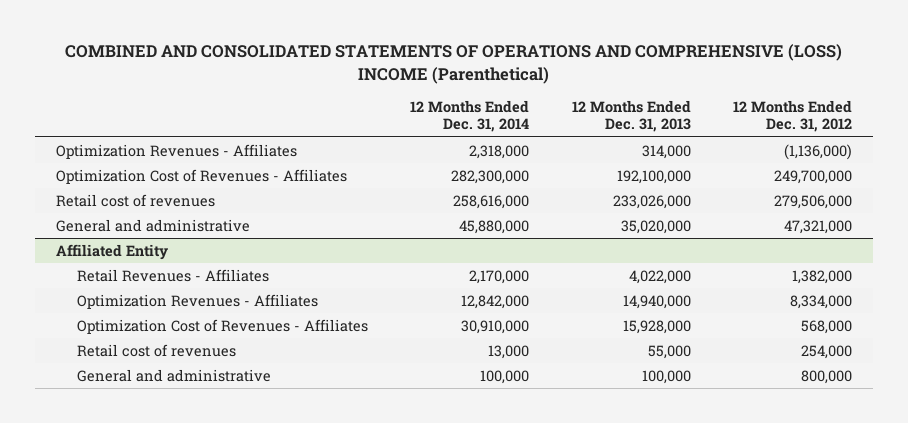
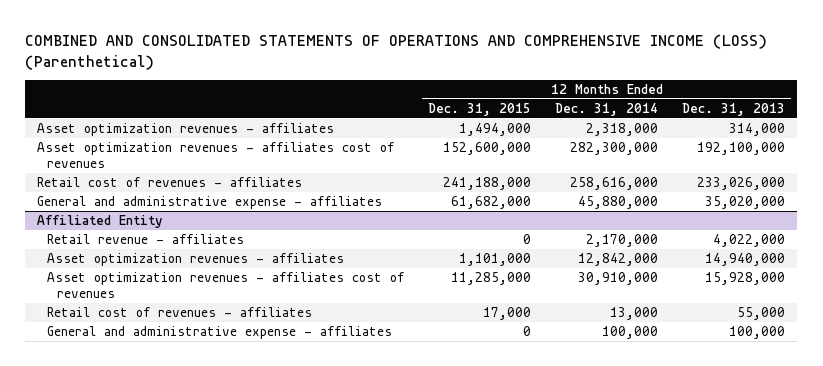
- COMBINED AND CONSOLIDATED STATEMENTS OF OPERATIONS AND COMPREHENSIVE (LOSS) INCOME (Parenthetical)
+ COMBINED AND CONSOLIDATED STATEMENTS OF OPERATIONS AND COMPREHENSIVE INCOME (LOSS) (Parenthetical)
- | 12 Months Ended Dec. 31, 2014 | 12 Months Ended Dec. 31, 2013 | 12 Months Ended Dec. 31, 2012
+ | 12 Months Ended Dec. 31, 2015 | 12 Months Ended Dec. 31, 2014 | 12 Months Ended Dec. 31, 2013
- Optimization Revenues - Affiliates | 2,318,000 | 314,000 | (1,136,000)
- Optimization Cost of Revenues - Affiliates | 282,300,000 | 192,100,000 | 249,700,000
- Retail cost of revenues | 258,616,000 | 233,026,000 | 279,506,000
- General and administrative | 45,880,000 | 35,020,000 | 47,321,000
+ Asset optimization revenues - affiliates | 1,494,000 | 2,318,000 | 314,000
+ Asset optimization revenues - affiliates cost of revenues | 152,600,000 | 282,300,000 | 192,100,000
+ Retail cost of revenues - affiliates | 241,188,000 | 258,616,000 | 233,026,000
+ General and administrative expense - affiliates | 61,682,000 | 45,880,000 | 35,020,000
@ Affiliated Entity
- Retail Revenues - Affiliates | 2,170,000 | 4,022,000 | 1,382,000
- Optimization Revenues - Affiliates | 12,842,000 | 14,940,000 | 8,334,000
- Optimization Cost of Revenues - Affiliates | 30,910,000 | 15,928,000 | 568,000
- Retail cost of revenues | 13,000 | 55,000 | 254,000
- General and administrative | 100,000 | 100,000 | 800,000
+ Retail revenue - affiliates | 0 | 2,170,000 | 4,022,000
+ Asset optimization revenues - affiliates | 1,101,000 | 12,842,000 | 14,940,000
+ Asset optimization revenues - affiliates cost of revenues | 11,285,000 | 30,910,000 | 15,928,000
+ Retail cost of revenues - affiliates | 17,000 | 13,000 | 55,000
+ General and administrative expense - affiliates | 0 | 100,000 | 100,000

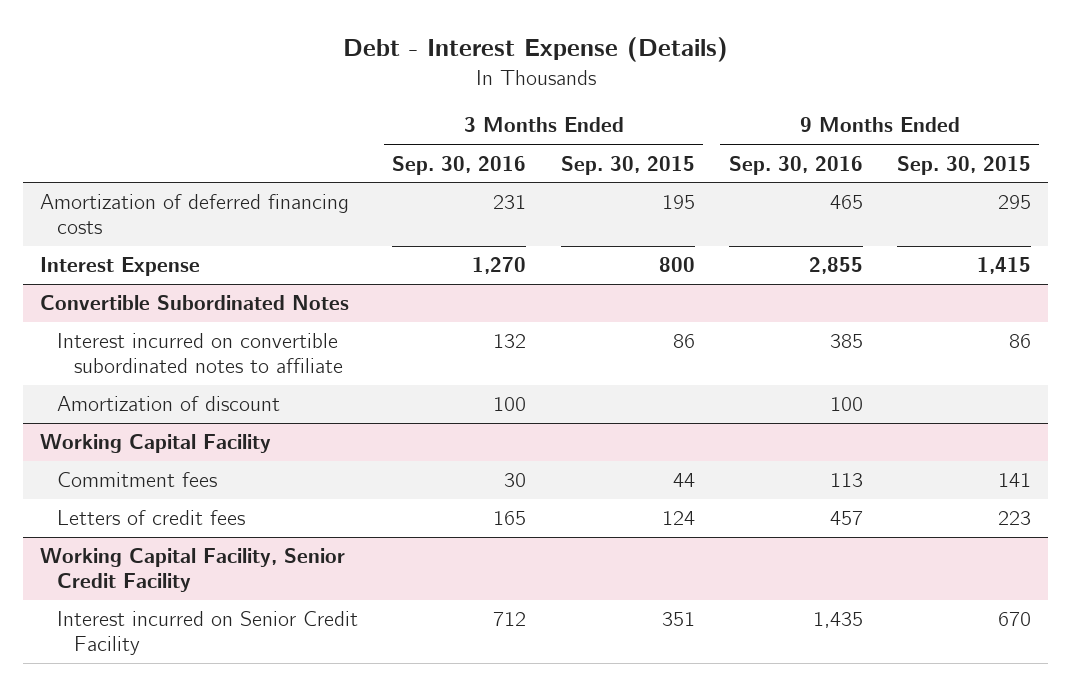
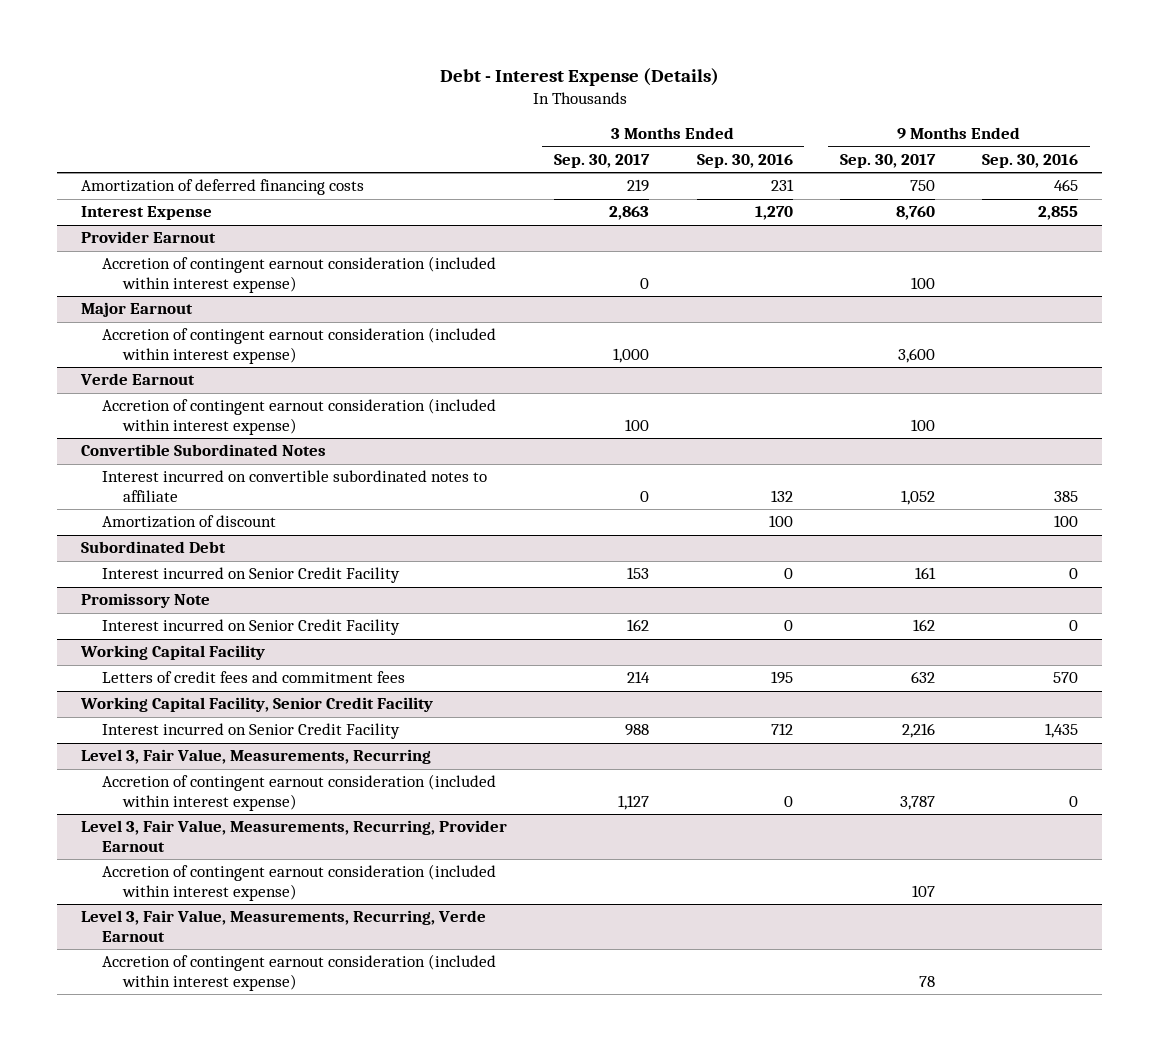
- | 3 Months Ended Sep. 30, 2016 | 3 Months Ended Sep. 30, 2015 | 9 Months Ended Sep. 30, 2016 | 9 Months Ended Sep. 30, 2015
+ | 3 Months Ended Sep. 30, 2017 | 3 Months Ended Sep. 30, 2016 | 9 Months Ended Sep. 30, 2017 | 9 Months Ended Sep. 30, 2016
+ Provider Earnout
+ Accretion of contingent earnout consideration (included within interest expense) | 0 | | 100 |
+ Major Earnout
+ Accretion of contingent earnout consideration (included within interest expense) | 1,000 | | 3,600 |
+ Verde Earnout
+ Accretion of contingent earnout consideration (included within interest expense) | 100 | | 100 |
+ Subordinated Debt
+ Interest incurred on Senior Credit Facility | 153 | 0 | 161 | 0
+ Promissory Note
+ Interest incurred on Senior Credit Facility | 162 | 0 | 162 | 0
@ Working Capital Facility
- Commitment fees | 30 | 44 | 113 | 141
- Letters of credit fees | 165 | 124 | 457 | 223
+ Letters of credit fees and commitment fees | 214 | 195 | 632 | 570
+ Level 3, Fair Value, Measurements, Recurring
+ Accretion of contingent earnout consideration (included within interest expense) | 1,127 | 0 | 3,787 | 0
+ Level 3, Fair Value, Measurements, Recurring, Provider Earnout
+ Accretion of contingent earnout consideration (included within interest expense) | | | 107 |
+ Level 3, Fair Value, Measurements, Recurring, Verde Earnout
+ Accretion of contingent earnout consideration (included within interest expense) | | | 78 |

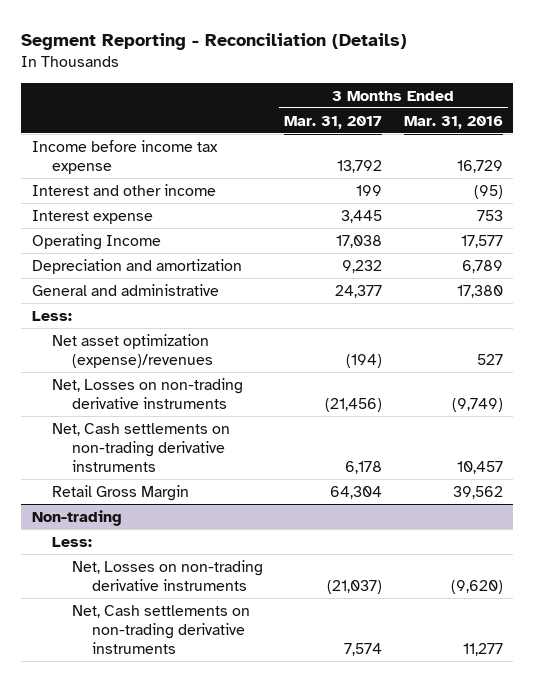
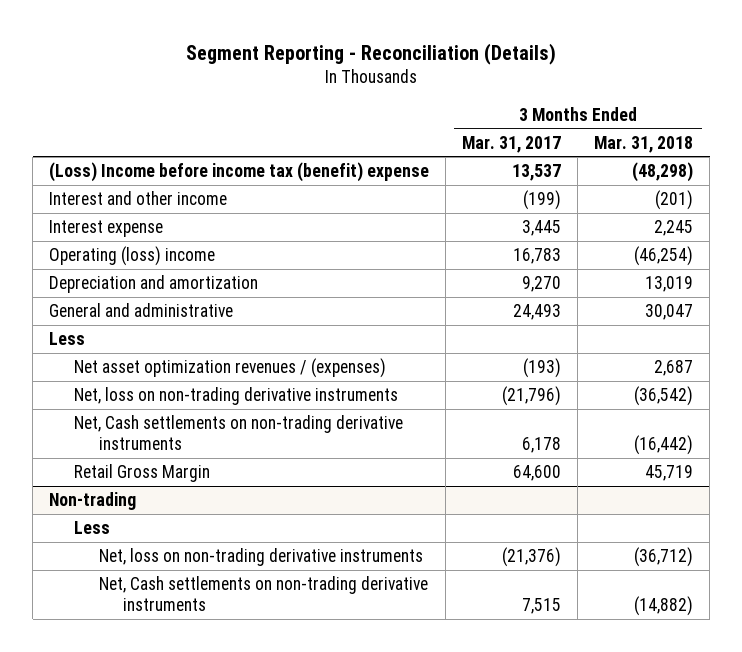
- | 3 Months Ended Mar. 31, 2017 | 3 Months Ended Mar. 31, 2016
+ | 3 Months Ended Mar. 31, 2017 | 3 Months Ended Mar. 31, 2018
- Income before income tax expense | 13,792 | 16,729
- Interest and other income | 199 | (95)
+ (Loss) Income before income tax (benefit) expense | 13,537 | (48,298)
+ Interest and other income | (199) | (201)
- Operating Income | 17,038 | 17,577
- Depreciation and amortization | 9,232 | 6,789
- General and administrative | 24,377 | 17,380
- Less:
- Net asset optimization (expense)/revenues | (194) | 527
- Net, Losses on non-trading derivative instruments | (21,456) | (9,749)
+ Operating (loss) income | 16,783 | (46,254)
+ Depreciation and amortization | 9,270 | 13,019
+ General and administrative | 24,493 | 30,047
+ Less
+ Net asset optimization revenues / (expenses) | (193) | 2,687
+ Net, loss on non-trading derivative instruments | (21,796) | (36,542)
- Retail Gross Margin | 64,304 | 39,562
+ Retail Gross Margin | 64,600 | 45,719
@ Non-trading
- Less:
- Net, Losses on non-trading derivative instruments | (21,037) | (9,620)
- Net, Cash settlements on non-trading derivative instruments | 7,574 | 11,277
+ Less
+ Net, loss on non-trading derivative instruments | (21,376) | (36,712)
+ Net, Cash settlements on non-trading derivative instruments | 7,515 | (14,882)

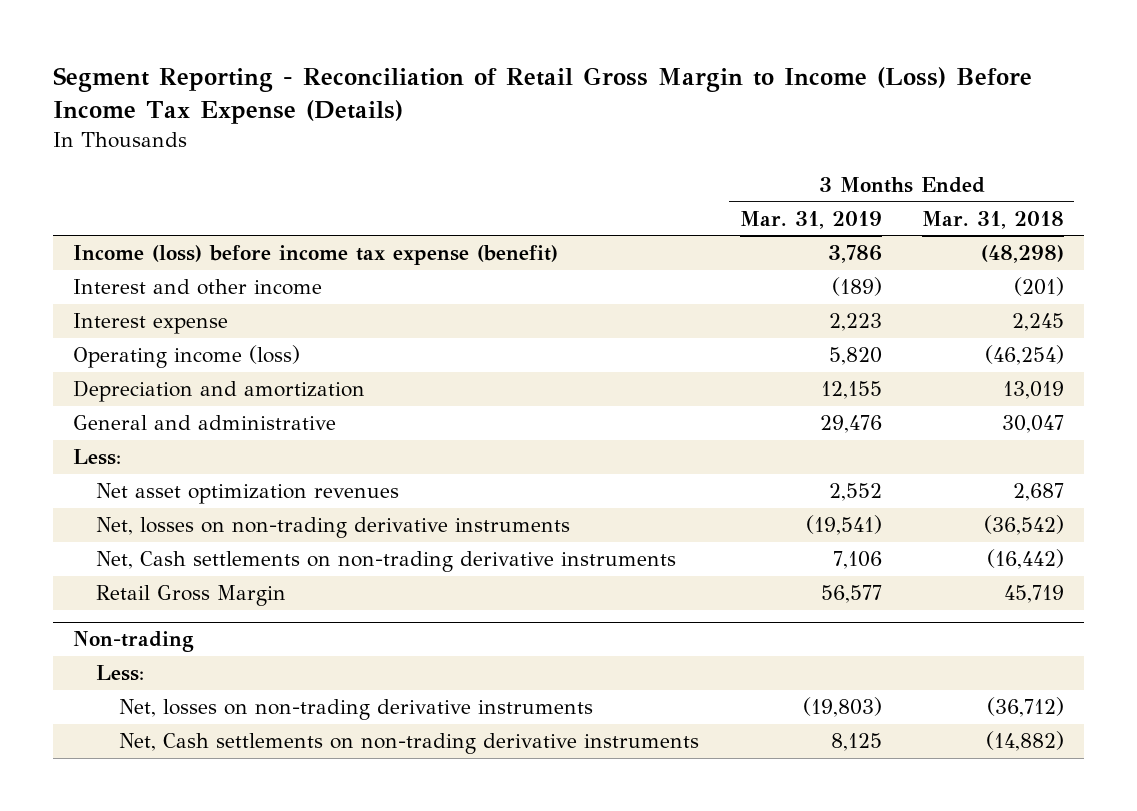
- Segment Reporting - Reconciliation (Details)
+ Segment Reporting - Reconciliation of Retail Gross Margin to Income (Loss) Before Income Tax Expense (Details)
- | 3 Months Ended Mar. 31, 2017 | 3 Months Ended Mar. 31, 2018
+ | 3 Months Ended Mar. 31, 2019 | 3 Months Ended Mar. 31, 2018
- (Loss) Income before income tax (benefit) expense | 13,537 | (48,298)
+ Income (loss) before income tax expense (benefit) | 3,786 | (48,298)
- Operating (loss) income | 16,783 | (46,254)
+ Operating income (loss) | 5,820 | (46,254)
- Less
- Net asset optimization revenues / (expenses) | (193) | 2,687
- Net, loss on non-trading derivative instruments | (21,796) | (36,542)
+ Less:
+ Net asset optimization revenues | 2,552 | 2,687
+ Net, losses on non-trading derivative instruments | (19,541) | (36,542)
@ Non-trading
- Less
- Net, loss on non-trading derivative instruments | (21,376) | (36,712)
+ Less:
+ Net, losses on non-trading derivative instruments | (19,803) | (36,712)

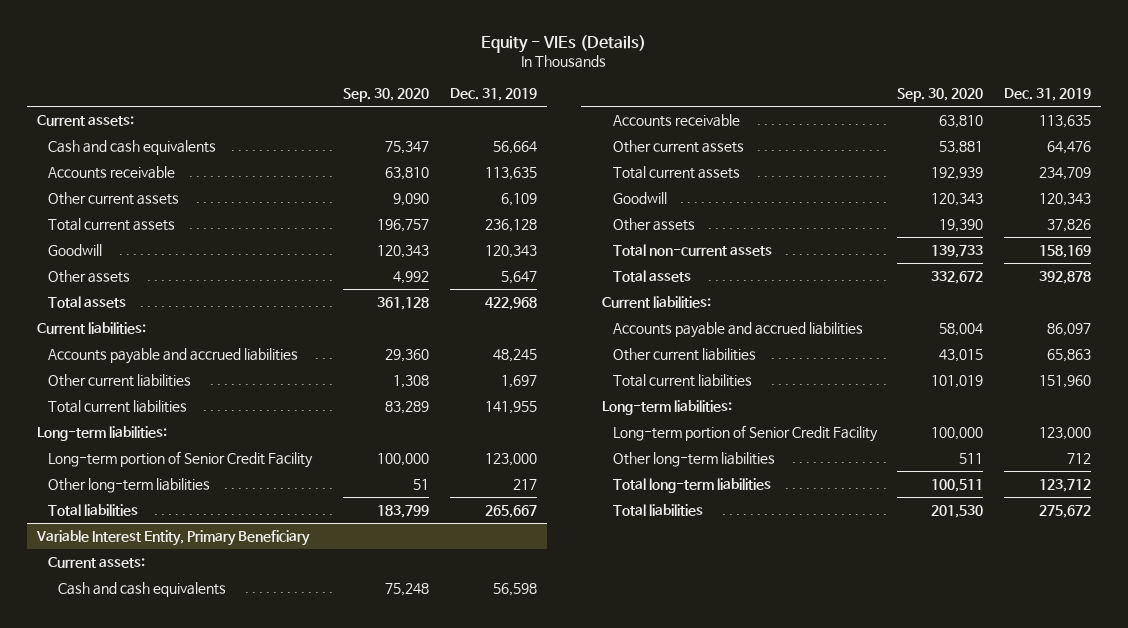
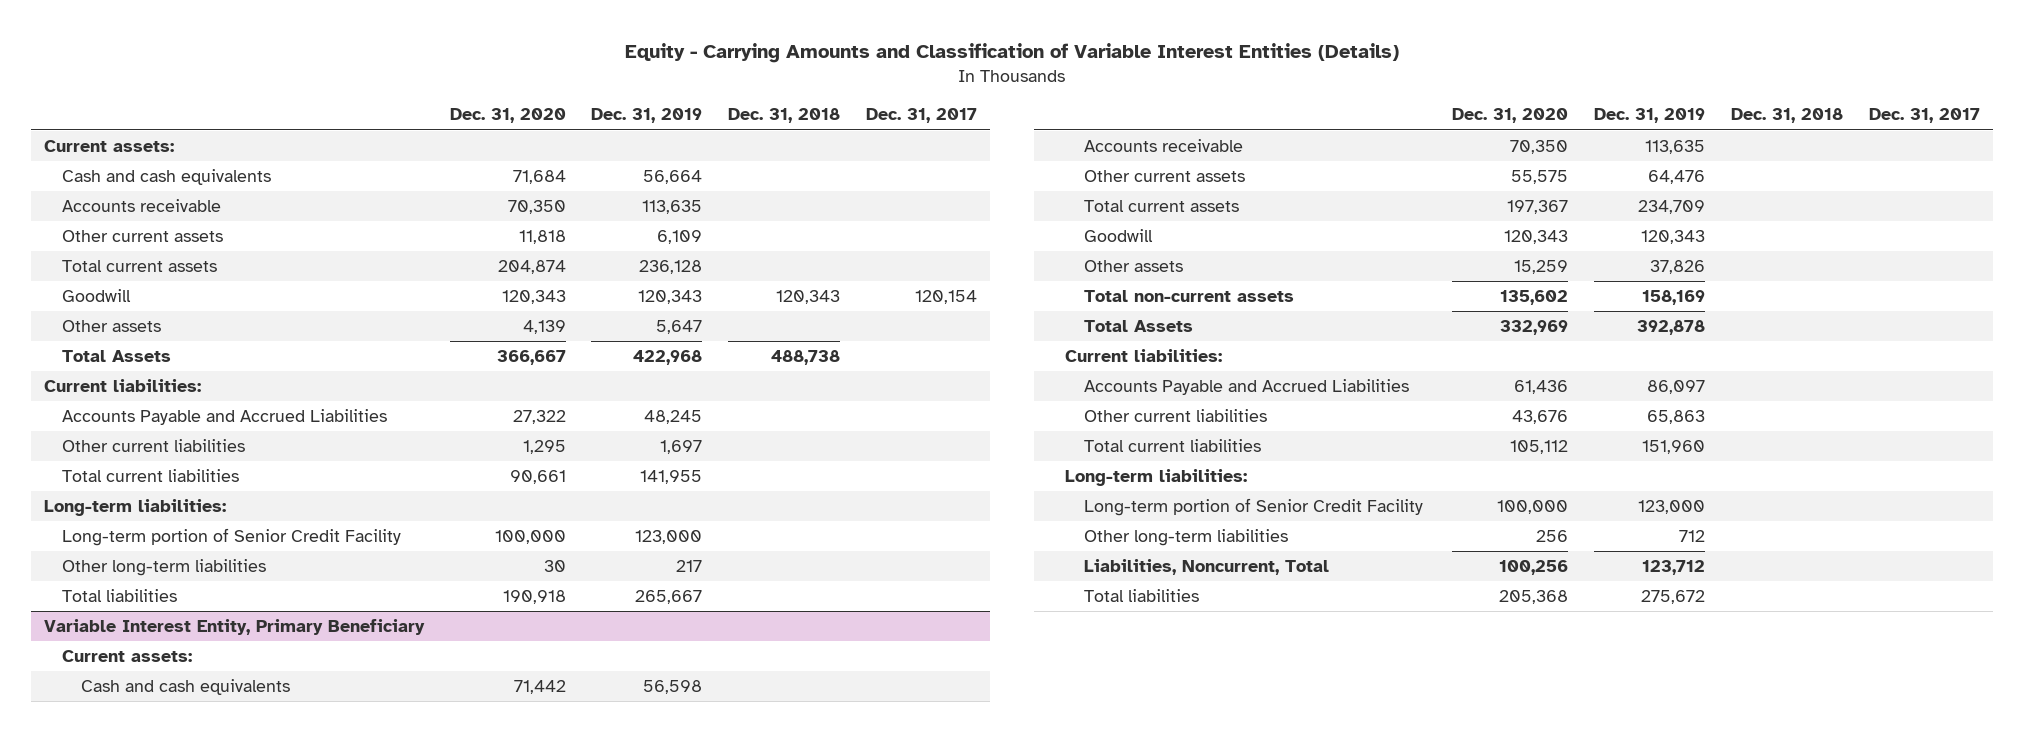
- Equity - VIEs (Details)
+ Equity - Carrying Amounts and Classification of Variable Interest Entities (Details)
- | Sep. 30, 2020 | Dec. 31, 2019
+ | Dec. 31, 2020 | Dec. 31, 2019 | Dec. 31, 2018 | Dec. 31, 2017
- Total assets | 361,128 | 422,968
+ Total Assets | 366,667 | 422,968 | 488,738 |
- Accounts payable and accrued liabilities | 29,360 | 48,245
+ Accounts Payable and Accrued Liabilities | 27,322 | 48,245 | |
@ Variable Interest Entity, Primary Beneficiary
- Total assets | 332,672 | 392,878
+ Total Assets | 332,969 | 392,878 | |
- Accounts payable and accrued liabilities | 58,004 | 86,097
+ Accounts Payable and Accrued Liabilities | 61,436 | 86,097 | |
- Total long-term liabilities | 100,511 | 123,712
+ Liabilities, Noncurrent, Total | 100,256 | 123,712 | |

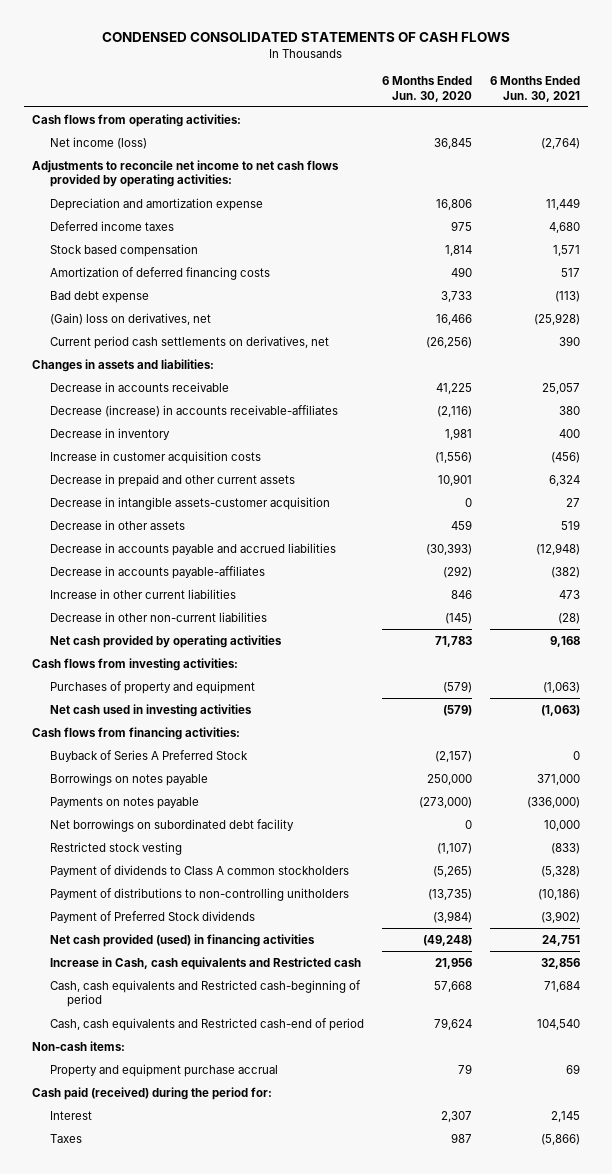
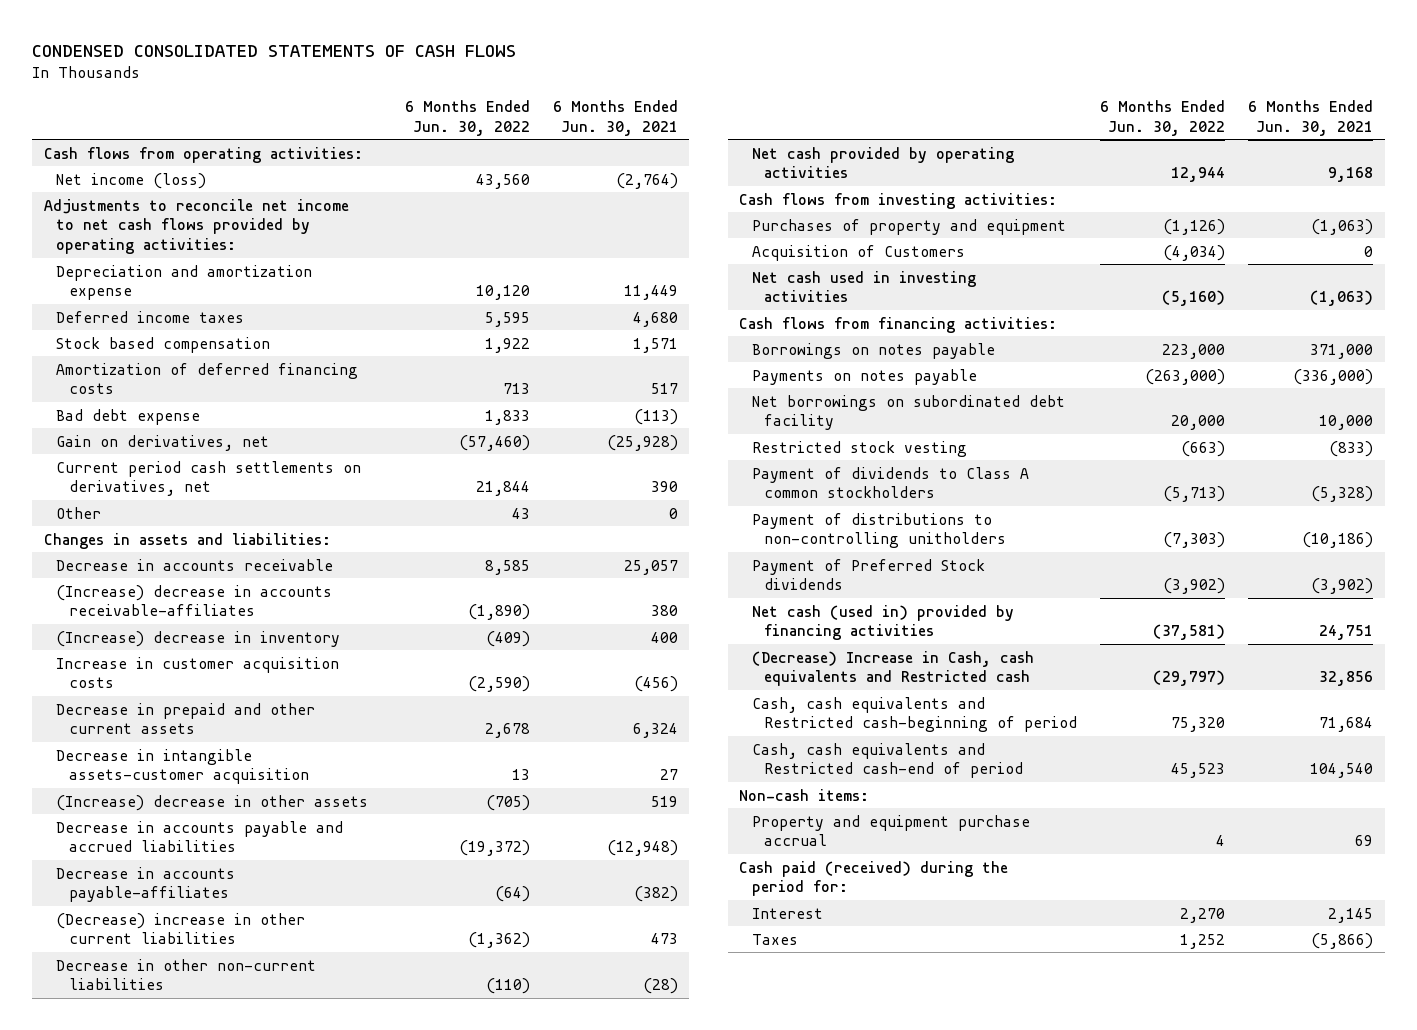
- | 6 Months Ended Jun. 30, 2020 | 6 Months Ended Jun. 30, 2021
+ | 6 Months Ended Jun. 30, 2022 | 6 Months Ended Jun. 30, 2021
- (Gain) loss on derivatives, net | 16,466 | (25,928)
+ Gain on derivatives, net | (57,460) | (25,928)
+ Other | 43 | 0
- Decrease (increase) in accounts receivable-affiliates | (2,116) | 380
- Decrease in inventory | 1,981 | 400
+ (Increase) decrease in accounts receivable-affiliates | (1,890) | 380
+ (Increase) decrease in inventory | (409) | 400
- Decrease in other assets | 459 | 519
+ (Increase) decrease in other assets | (705) | 519
- Increase in other current liabilities | 846 | 473
+ (Decrease) increase in other current liabilities | (1,362) | 473
+ Acquisition of Customers | (4,034) | 0
- Buyback of Series A Preferred Stock | (2,157) | 0
- Net cash provided (used) in financing activities | (49,248) | 24,751
- Increase in Cash, cash equivalents and Restricted cash | 21,956 | 32,856
+ Net cash (used in) provided by financing activities | (37,581) | 24,751
+ (Decrease) Increase in Cash, cash equivalents and Restricted cash | (29,797) | 32,856

